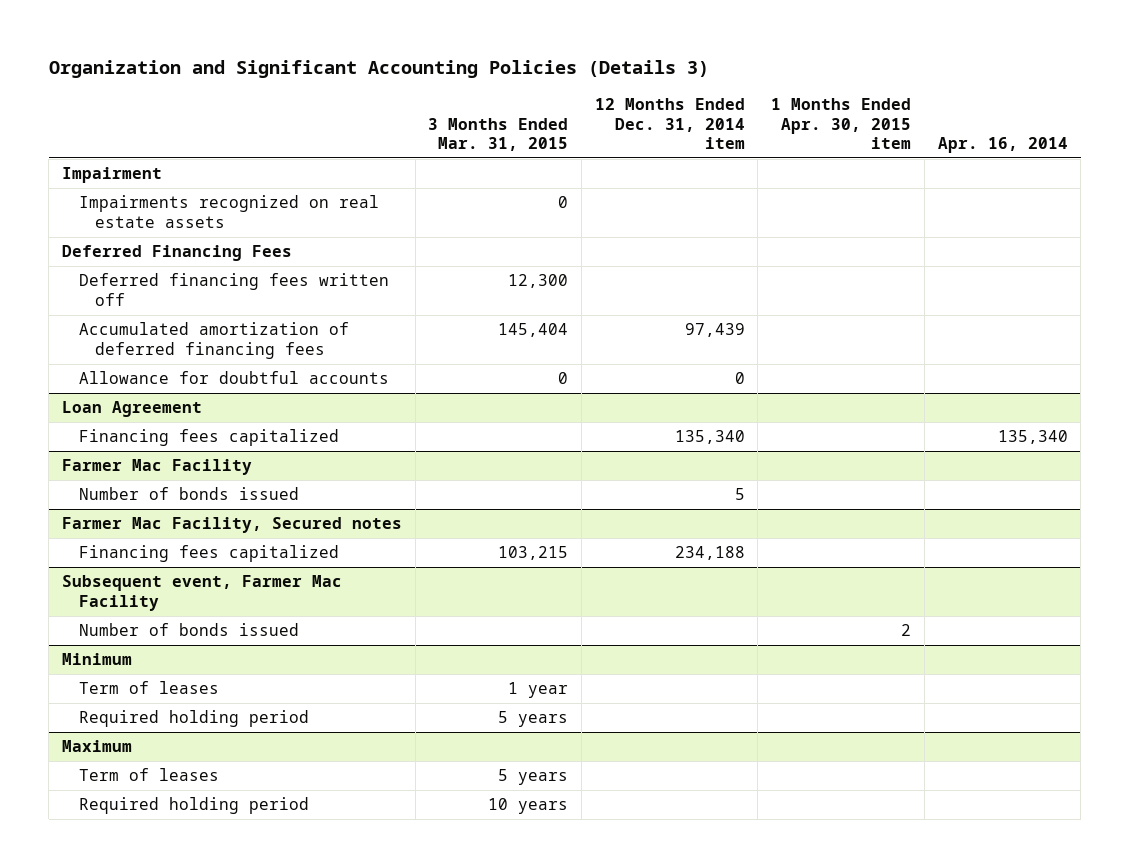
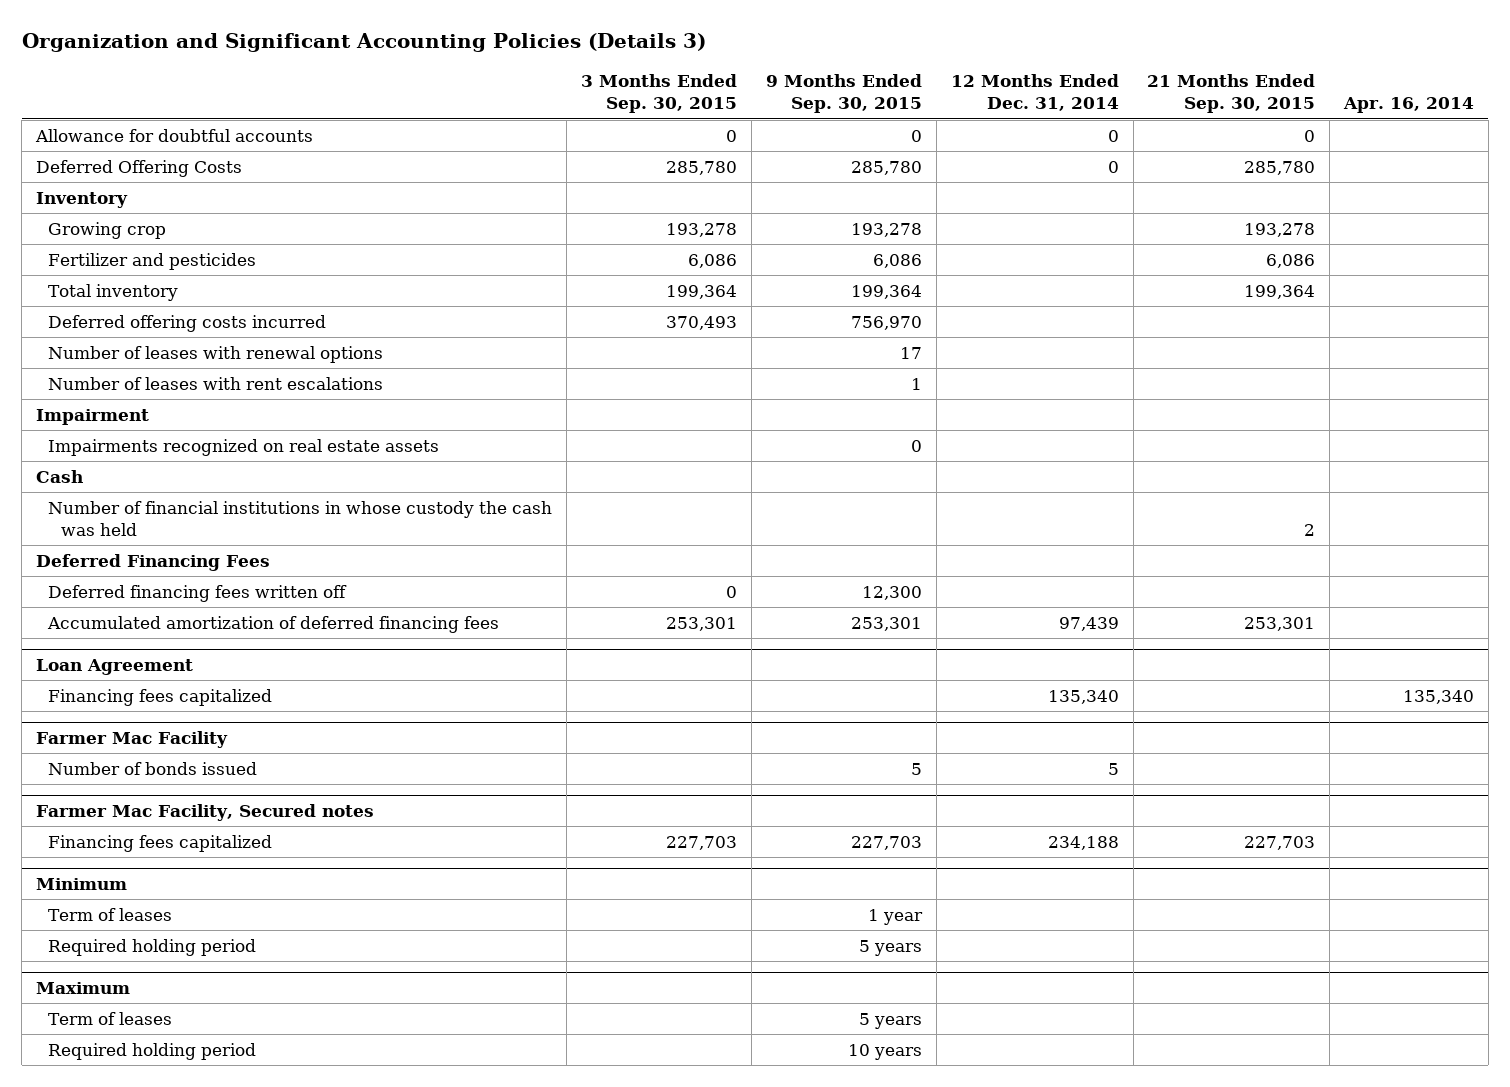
- | 3 Months Ended Mar. 31, 2015 | 12 Months Ended Dec. 31, 2014 item | 1 Months Ended Apr. 30, 2015 item | Apr. 16, 2014
+ | 3 Months Ended Sep. 30, 2015 | 9 Months Ended Sep. 30, 2015 | 12 Months Ended Dec. 31, 2014 | 21 Months Ended Sep. 30, 2015 | Apr. 16, 2014
moved up: Allowance for doubtful accounts | 0 | 0 | 0 | 0 |
+ Deferred Offering Costs | 285,780 | 285,780 | 0 | 285,780 |
+ Inventory
+ Growing crop | 193,278 | 193,278 | | 193,278 |
+ Fertilizer and pesticides | 6,086 | 6,086 | | 6,086 |
+ Total inventory | 199,364 | 199,364 | | 199,364 |
+ Deferred offering costs incurred | 370,493 | 756,970 | | |
+ Number of leases with renewal options | | 17 | | |
+ Number of leases with rent escalations | | 1 | | |
+ Cash
+ Number of financial institutions in whose custody the cash was held | | | | 2 |
- Subsequent event, Farmer Mac Facility
- Number of bonds issued | | | 2 |

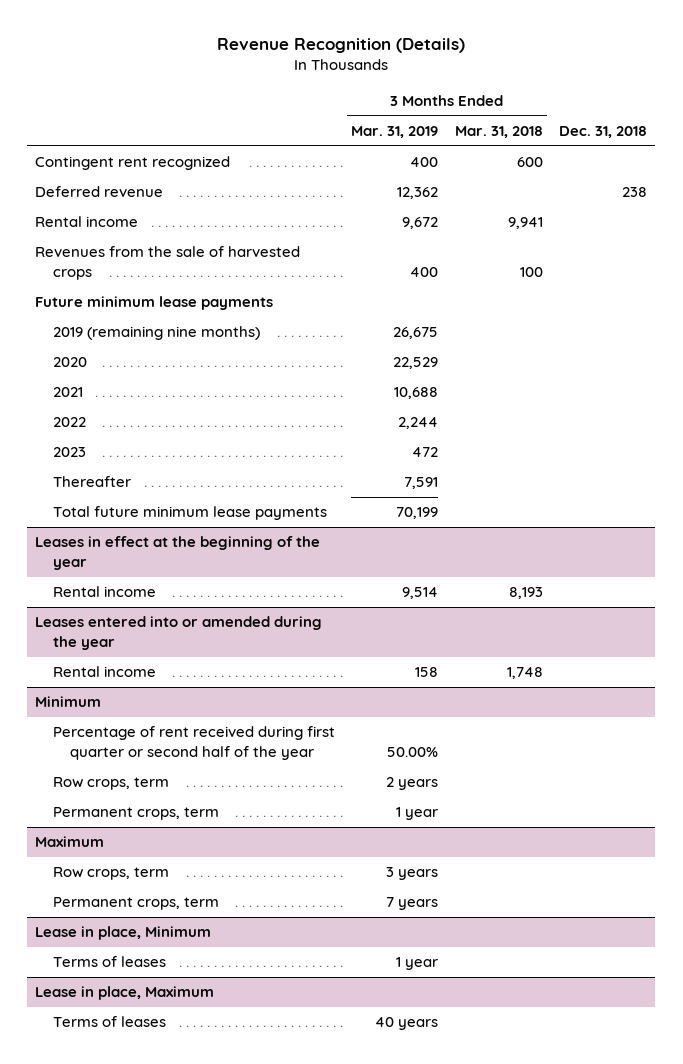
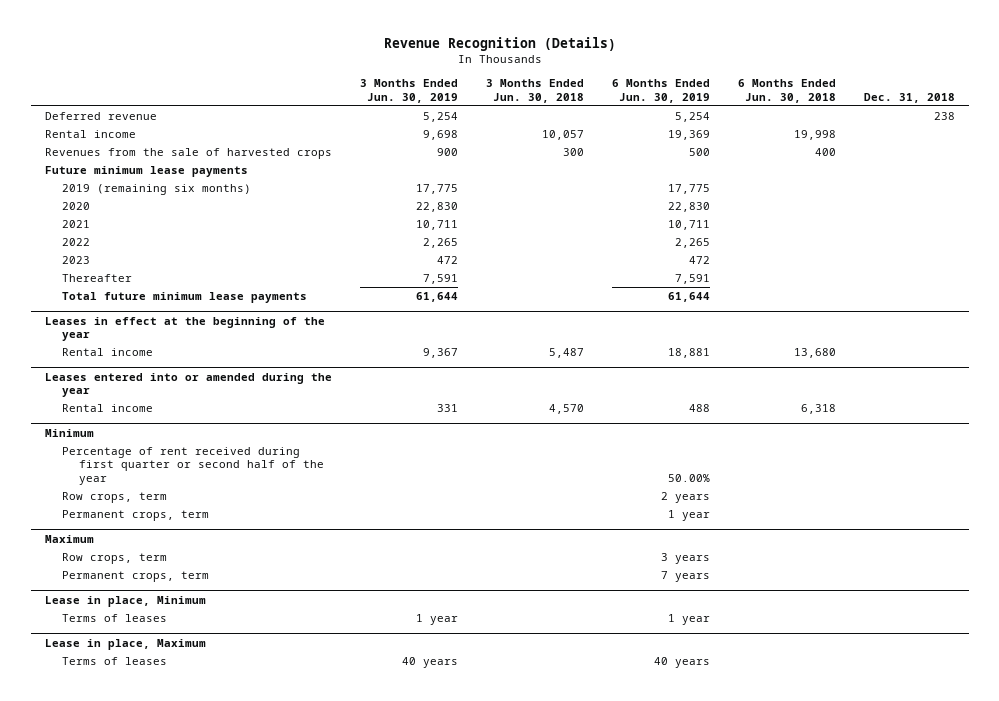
- | 3 Months Ended Mar. 31, 2019 | 3 Months Ended Mar. 31, 2018 | Dec. 31, 2018
+ | 3 Months Ended Jun. 30, 2019 | 3 Months Ended Jun. 30, 2018 | 6 Months Ended Jun. 30, 2019 | 6 Months Ended Jun. 30, 2018 | Dec. 31, 2018
- Contingent rent recognized | 400 | 600 |
- 2019 (remaining nine months) | 26,675 | |
+ 2019 (remaining six months) | 17,775 | | 17,775 | |

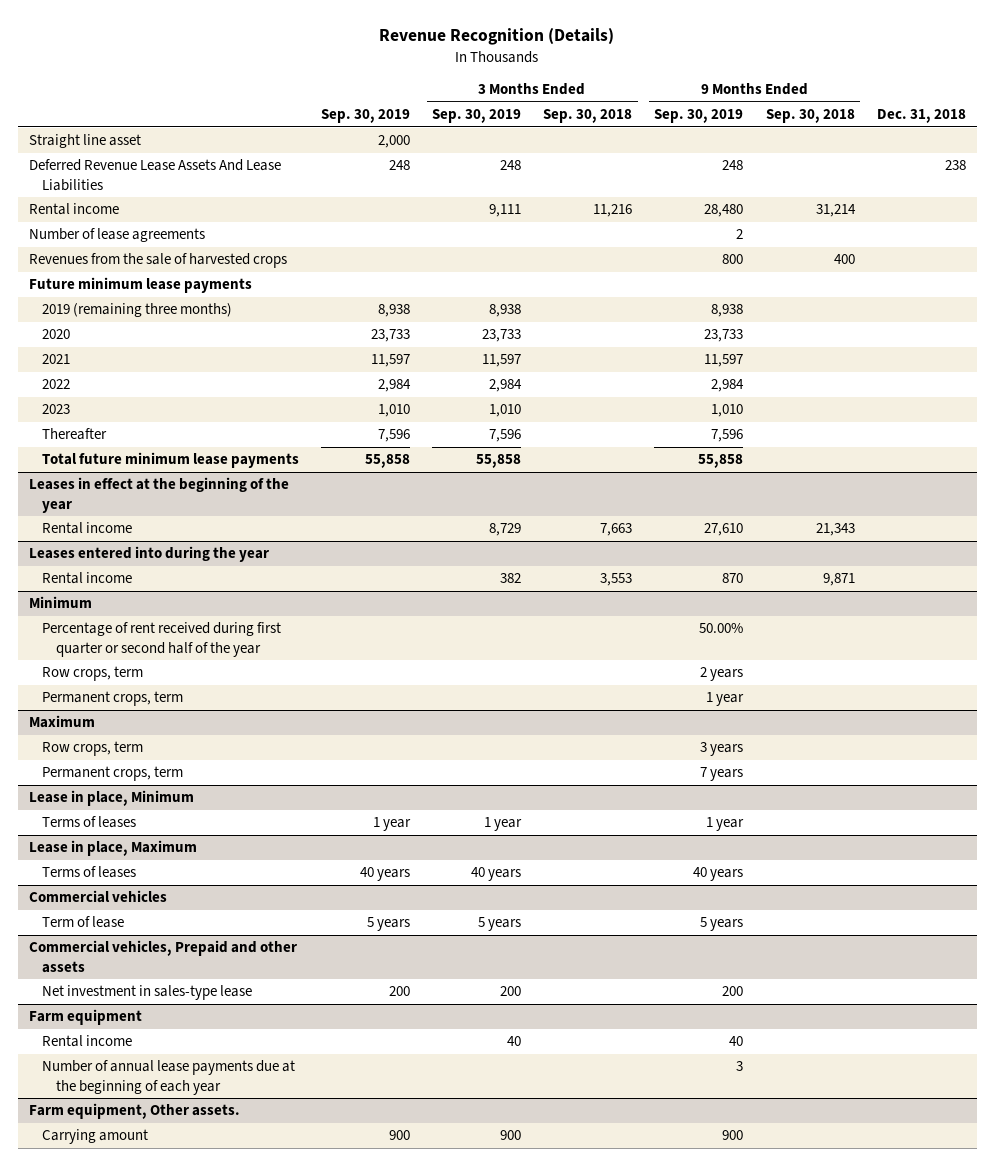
- | 3 Months Ended Jun. 30, 2019 | 3 Months Ended Jun. 30, 2018 | 6 Months Ended Jun. 30, 2019 | 6 Months Ended Jun. 30, 2018 | Dec. 31, 2018
+ | Sep. 30, 2019 | 3 Months Ended Sep. 30, 2019 | 3 Months Ended Sep. 30, 2018 | 9 Months Ended Sep. 30, 2019 | 9 Months Ended Sep. 30, 2018 | Dec. 31, 2018
- Deferred revenue | 5,254 | | 5,254 | | 238
+ Straight line asset | 2,000 | | | | |
+ Deferred Revenue Lease Assets And Lease Liabilities | 248 | 248 | | 248 | | 238
+ Number of lease agreements | | | | 2 | |
- 2019 (remaining six months) | 17,775 | | 17,775 | |
+ 2019 (remaining three months) | 8,938 | 8,938 | | 8,938 | |
- Leases entered into or amended during the year
+ Leases entered into during the year
+ Commercial vehicles
+ Term of lease | 5 years | 5 years | | 5 years | |
+ Commercial vehicles, Prepaid and other assets
+ Net investment in sales-type lease | 200 | 200 | | 200 | |
+ Farm equipment
+ Rental income | | 40 | | 40 | |
+ Number of annual lease payments due at the beginning of each year | | | | 3 | |
+ Farm equipment, Other assets.
+ Carrying amount | 900 | 900 | | 900 | |

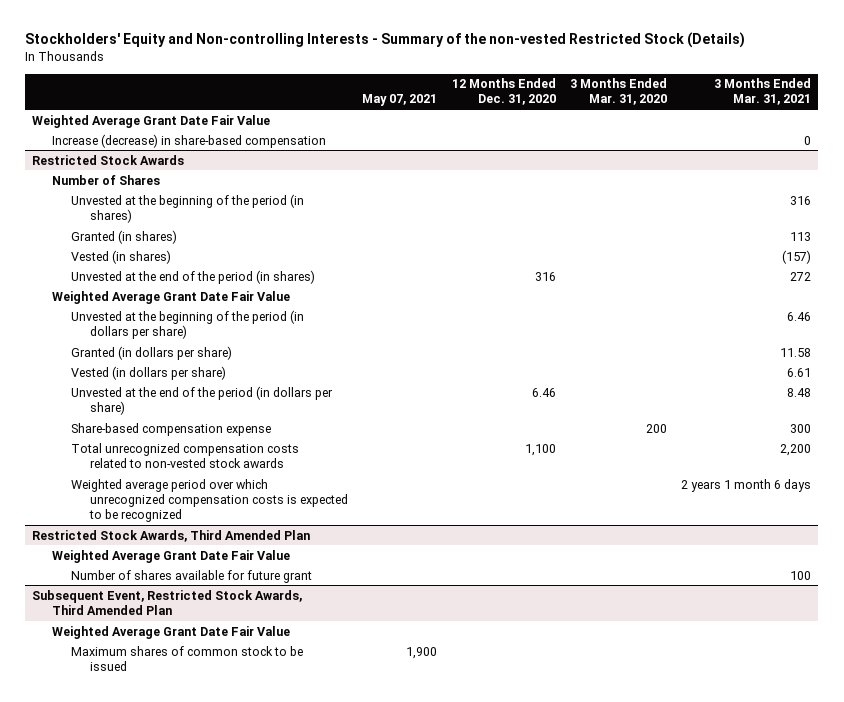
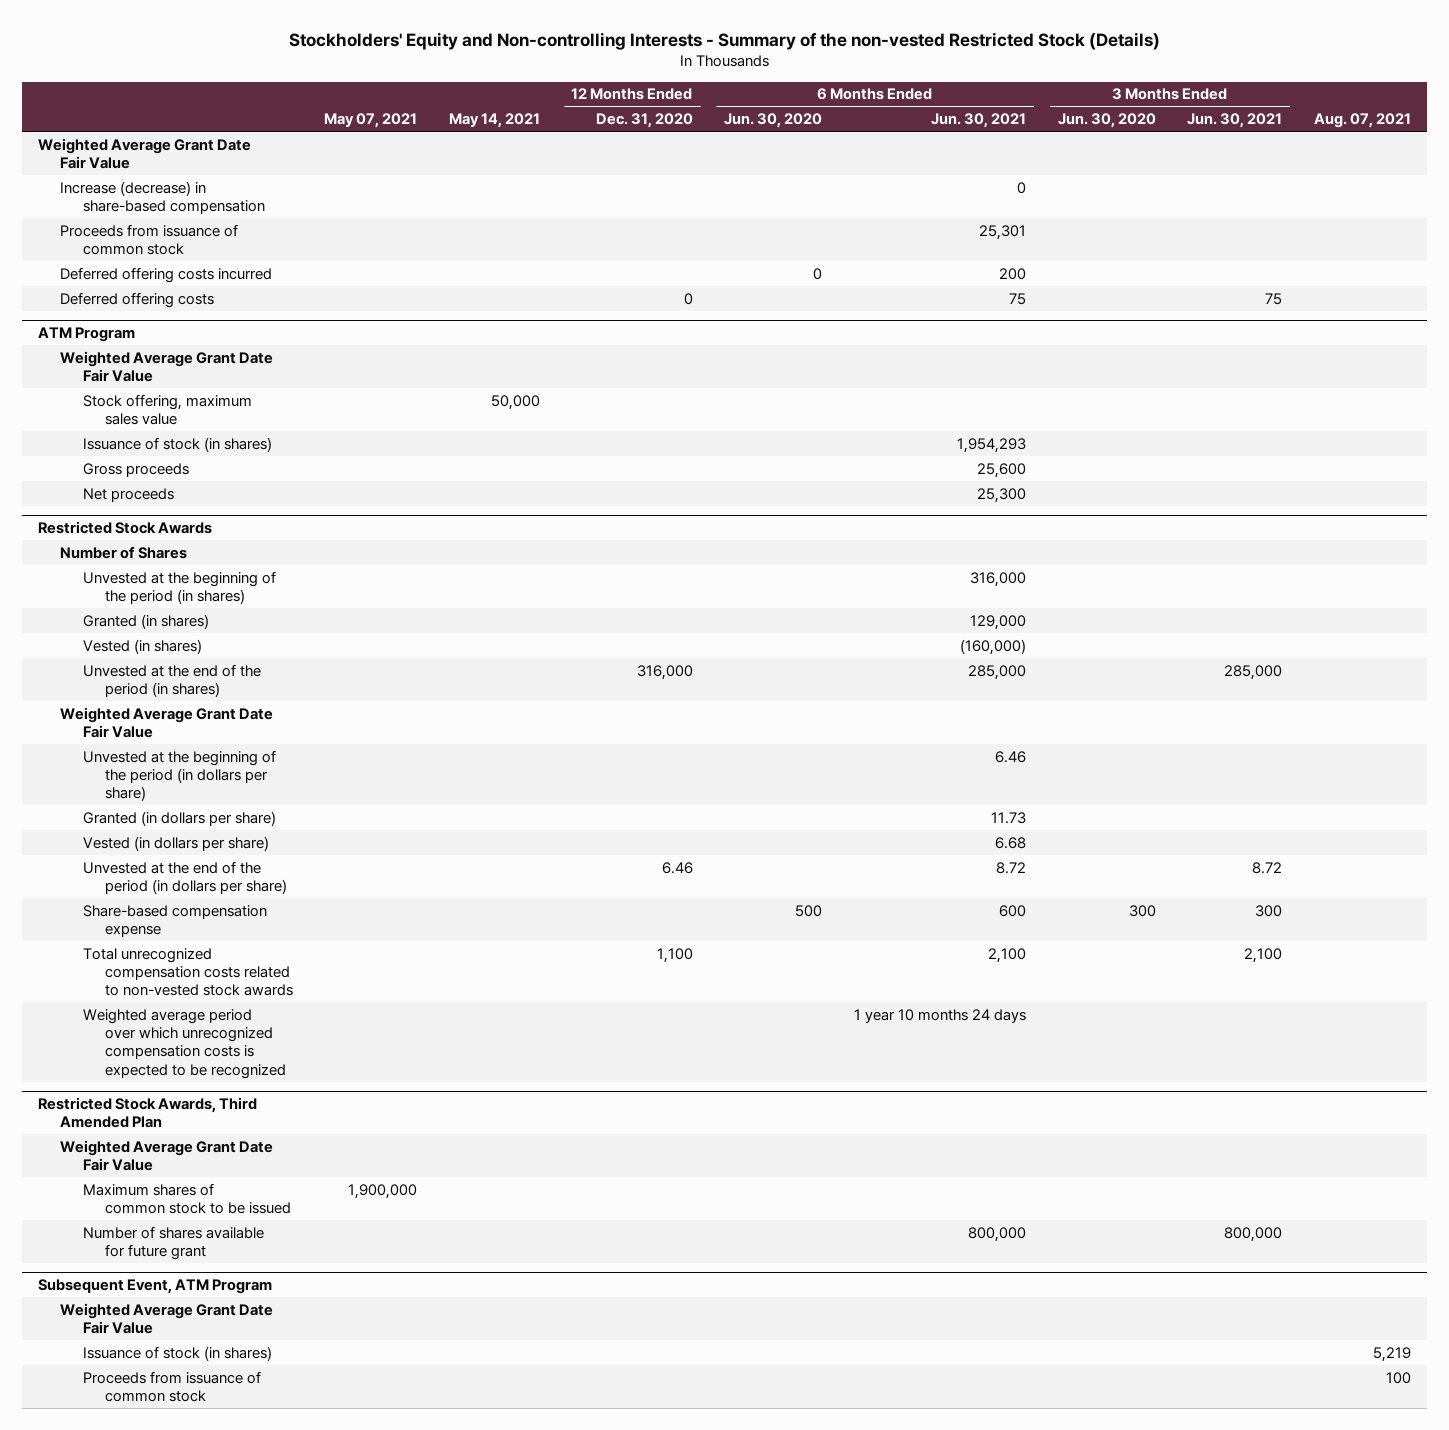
- | May 07, 2021 | 12 Months Ended Dec. 31, 2020 | 3 Months Ended Mar. 31, 2020 | 3 Months Ended Mar. 31, 2021
+ | May 07, 2021 | May 14, 2021 | 12 Months Ended Dec. 31, 2020 | 6 Months Ended Jun. 30, 2020 | 6 Months Ended Jun. 30, 2021 | 3 Months Ended Jun. 30, 2020 | 3 Months Ended Jun. 30, 2021 | Aug. 07, 2021
+ Proceeds from issuance of common stock | | | | | 25,301 | | |
+ Deferred offering costs incurred | | | | 0 | 200 | | |
+ Deferred offering costs | | | 0 | | 75 | | 75 |
+ ATM Program
+ Weighted Average Grant Date Fair Value
+ Stock offering, maximum sales value | | 50,000 | | | | | |
+ Issuance of stock (in shares) | | | | | 1,954,293 | | |
+ Gross proceeds | | | | | 25,600 | | |
+ Net proceeds | | | | | 25,300 | | |
@ Restricted Stock Awards
- Unvested at the end of the period (in shares) | | 316 | | 272
+ Unvested at the end of the period (in shares) | | | 316,000 | | 285,000 | | 285,000 |
@ Restricted Stock Awards, Third Amended Plan
+ Maximum shares of common stock to be issued | 1,900,000 | | | | | | |
- Subsequent Event, Restricted Stock Awards, Third Amended Plan
- Weighted Average Grant Date Fair Value
- Maximum shares of common stock to be issued | 1,900 | | |
+ Subsequent Event, ATM Program
+ Weighted Average Grant Date Fair Value
+ Issuance of stock (in shares) | | | | | | | | 5,219
+ Proceeds from issuance of common stock | | | | | | | | 100

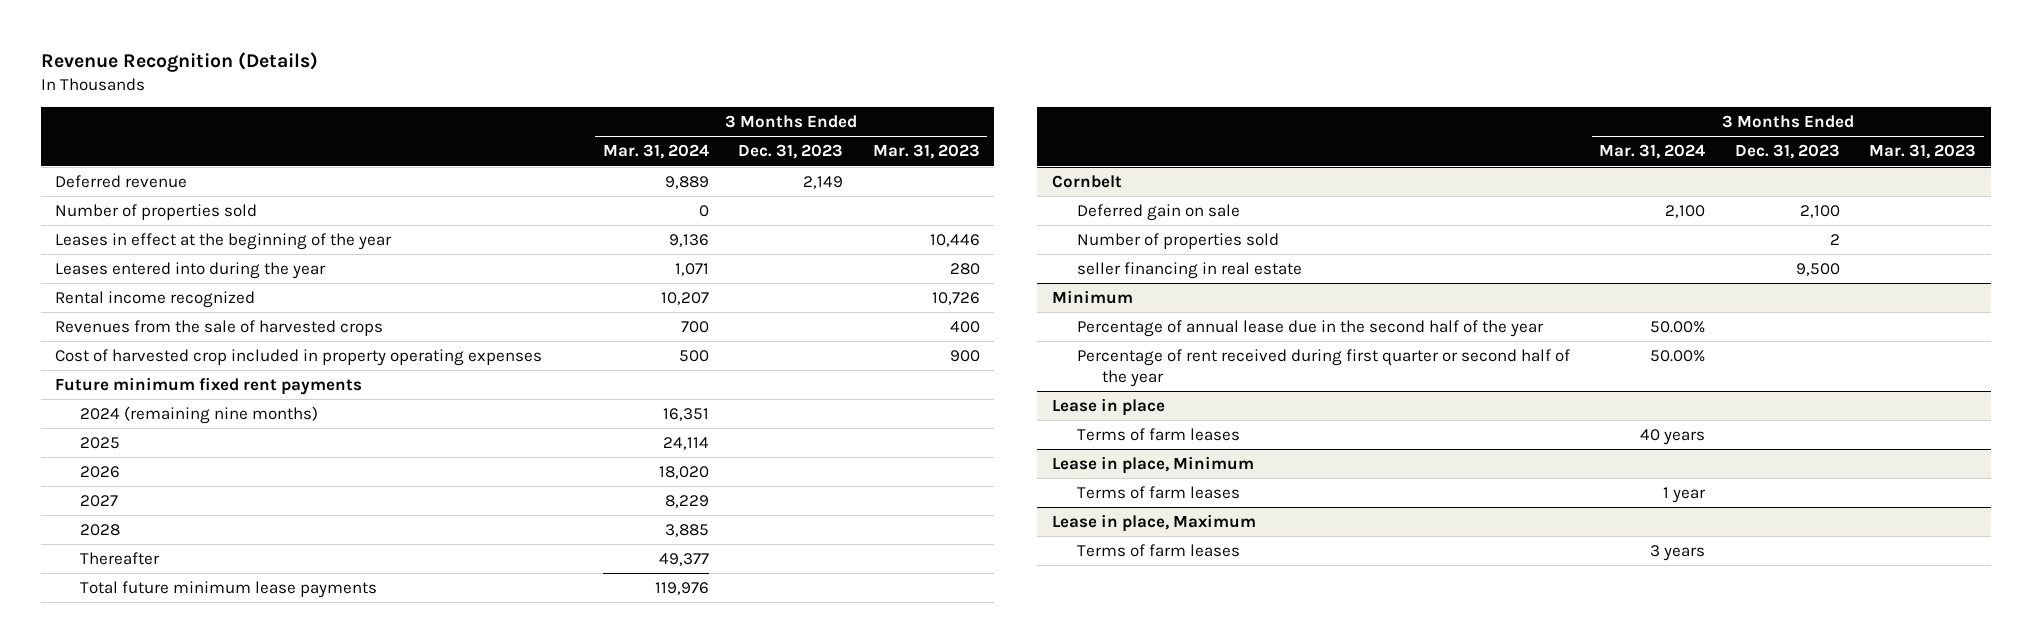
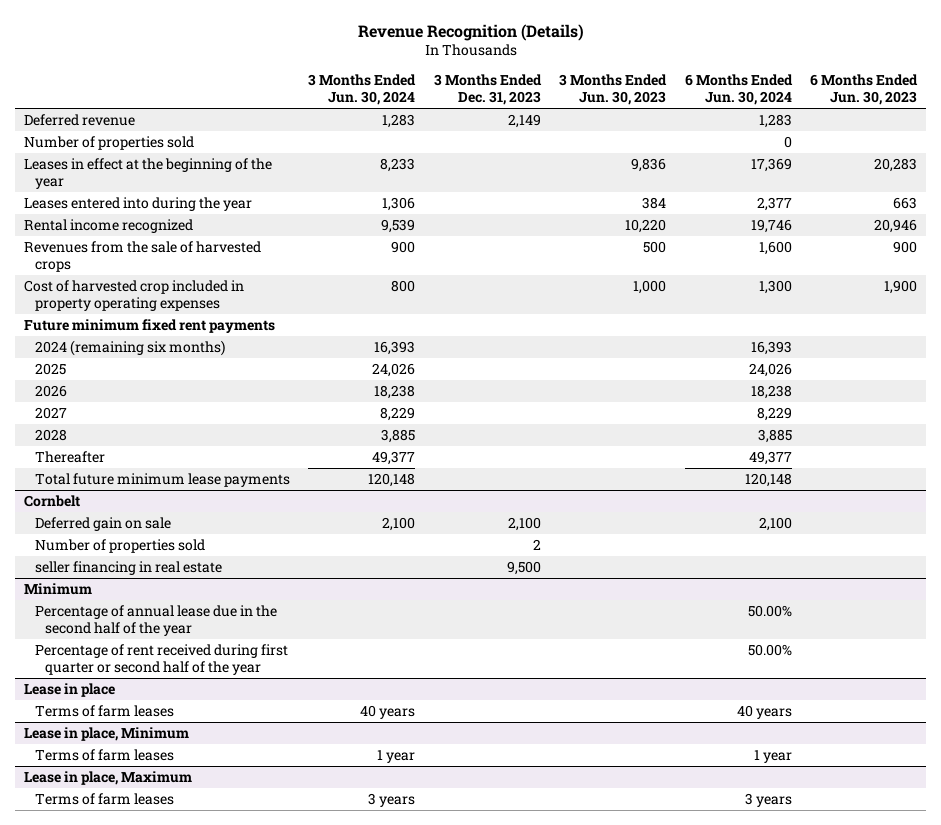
- | 3 Months Ended Mar. 31, 2024 | 3 Months Ended Dec. 31, 2023 | 3 Months Ended Mar. 31, 2023
+ | 3 Months Ended Jun. 30, 2024 | 3 Months Ended Dec. 31, 2023 | 3 Months Ended Jun. 30, 2023 | 6 Months Ended Jun. 30, 2024 | 6 Months Ended Jun. 30, 2023
- 2024 (remaining nine months) | 16,351 | |
+ 2024 (remaining six months) | 16,393 | | | 16,393 |

